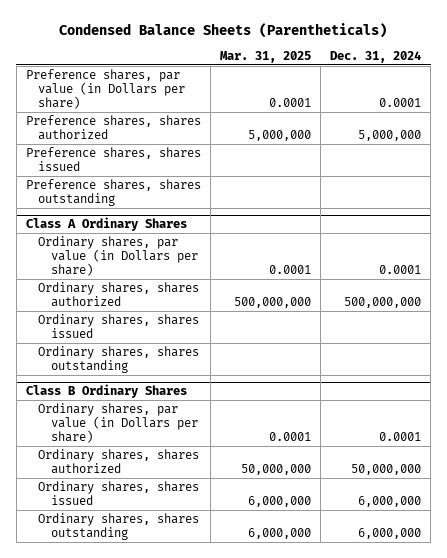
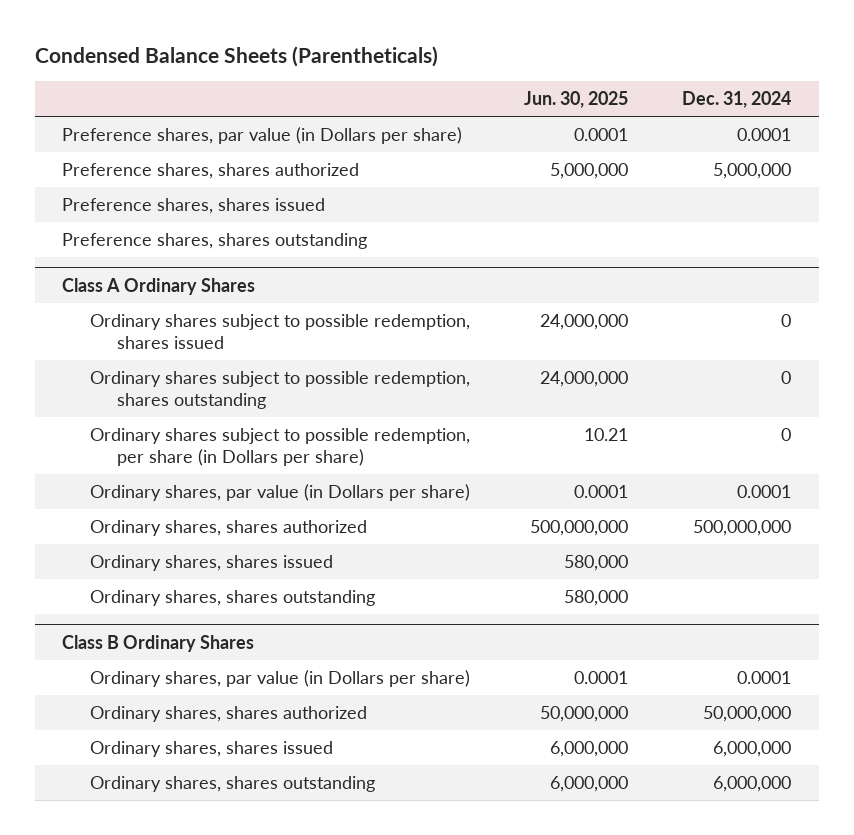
- | Mar. 31, 2025 | Dec. 31, 2024
+ | Jun. 30, 2025 | Dec. 31, 2024
@ Class A Ordinary Shares
+ Ordinary shares subject to possible redemption, shares issued | 24,000,000 | 0
+ Ordinary shares subject to possible redemption, shares outstanding | 24,000,000 | 0
+ Ordinary shares subject to possible redemption, per share (in Dollars per share) | 10.21 | 0

